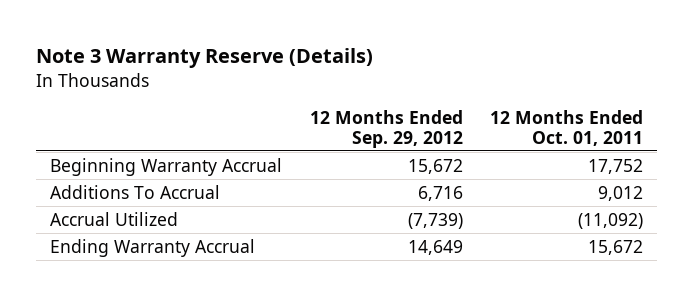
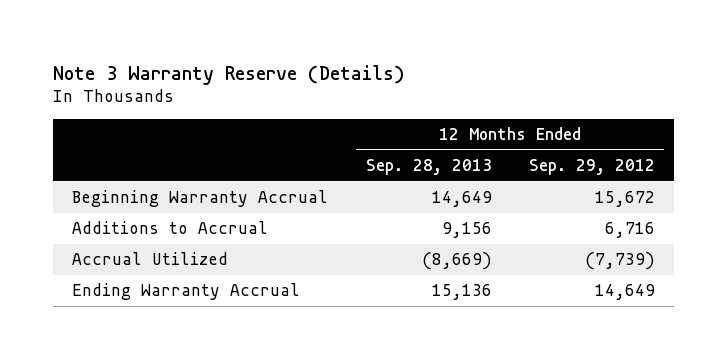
- | 12 Months Ended Sep. 29, 2012 | 12 Months Ended Oct. 01, 2011
+ | 12 Months Ended Sep. 28, 2013 | 12 Months Ended Sep. 29, 2012
- Additions To Accrual | 6,716 | 9,012
+ Additions to Accrual | 9,156 | 6,716

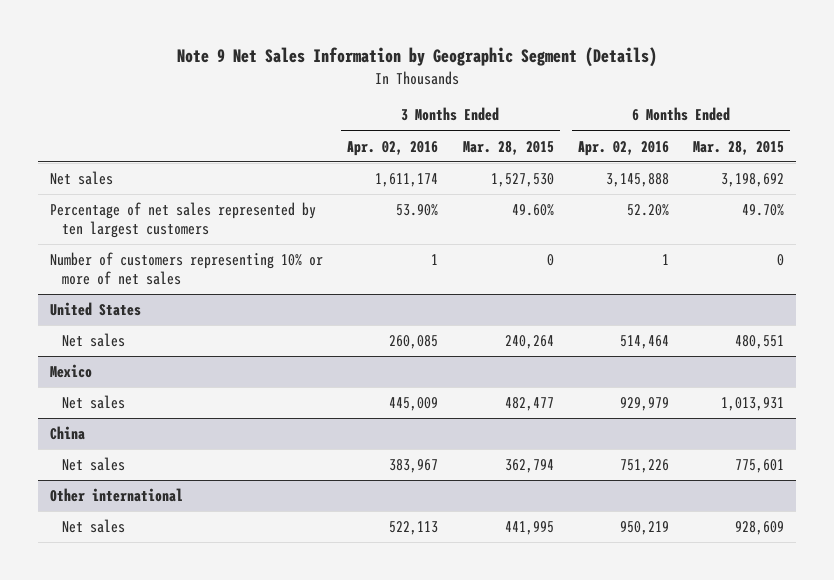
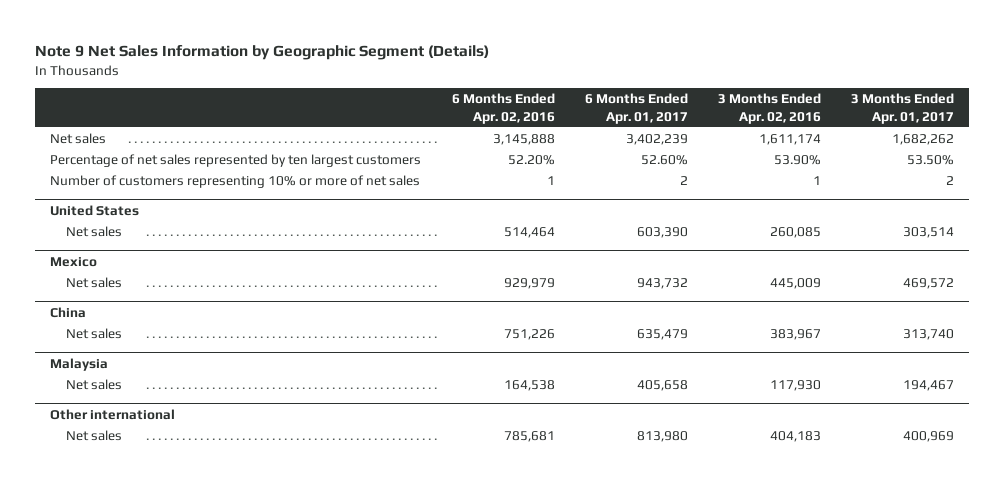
- | 3 Months Ended Apr. 02, 2016 | 3 Months Ended Mar. 28, 2015 | 6 Months Ended Apr. 02, 2016 | 6 Months Ended Mar. 28, 2015
+ | 6 Months Ended Apr. 02, 2016 | 6 Months Ended Apr. 01, 2017 | 3 Months Ended Apr. 02, 2016 | 3 Months Ended Apr. 01, 2017
+ Malaysia
+ Net sales | 164,538 | 405,658 | 117,930 | 194,467
@ Other international
- Net sales | 522,113 | 441,995 | 950,219 | 928,609
+ Net sales | 785,681 | 813,980 | 404,183 | 400,969

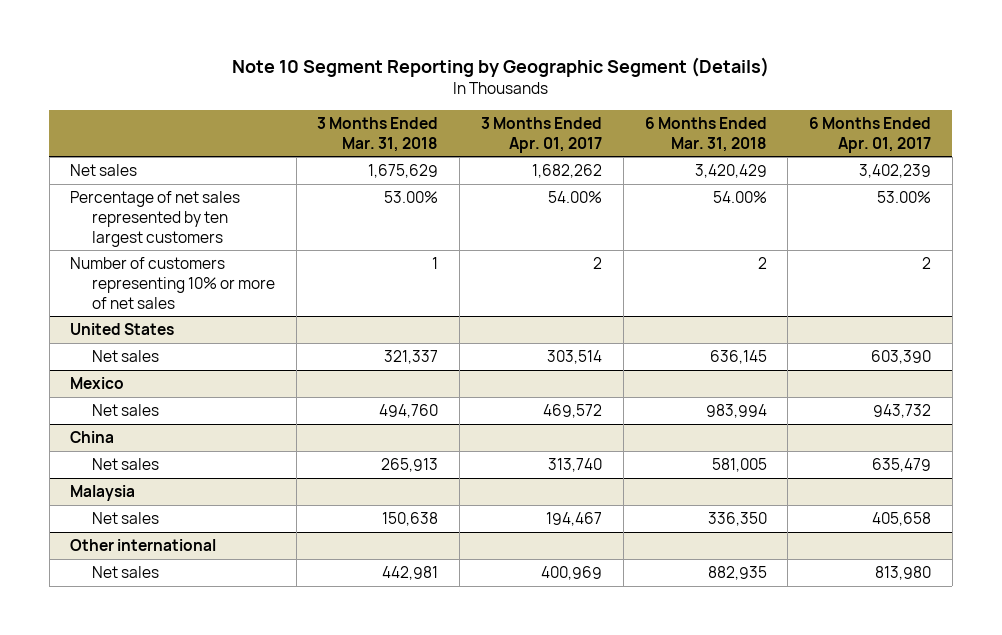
- Note 9 Net Sales Information by Geographic Segment (Details)
+ Note 10 Segment Reporting by Geographic Segment (Details)
- | 6 Months Ended Apr. 02, 2016 | 6 Months Ended Apr. 01, 2017 | 3 Months Ended Apr. 02, 2016 | 3 Months Ended Apr. 01, 2017
+ | 3 Months Ended Mar. 31, 2018 | 3 Months Ended Apr. 01, 2017 | 6 Months Ended Mar. 31, 2018 | 6 Months Ended Apr. 01, 2017
- Percentage of net sales represented by ten largest customers | 52.20% | 52.60% | 53.90% | 53.50%
+ Percentage of net sales represented by ten largest customers | 53.00% | 54.00% | 54.00% | 53.00%

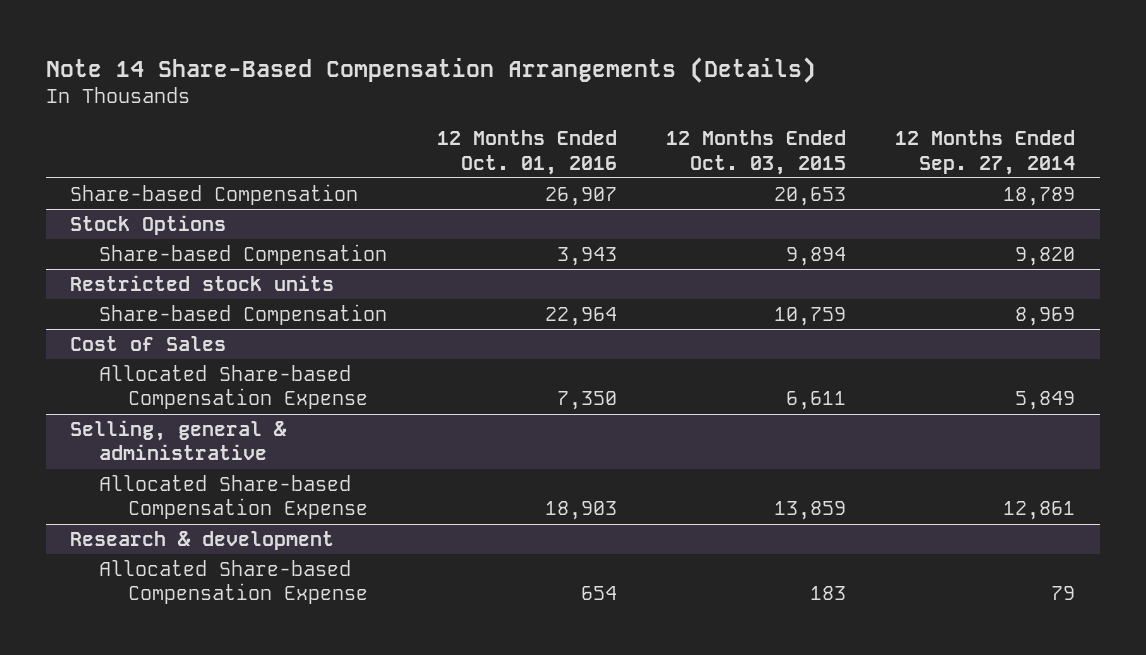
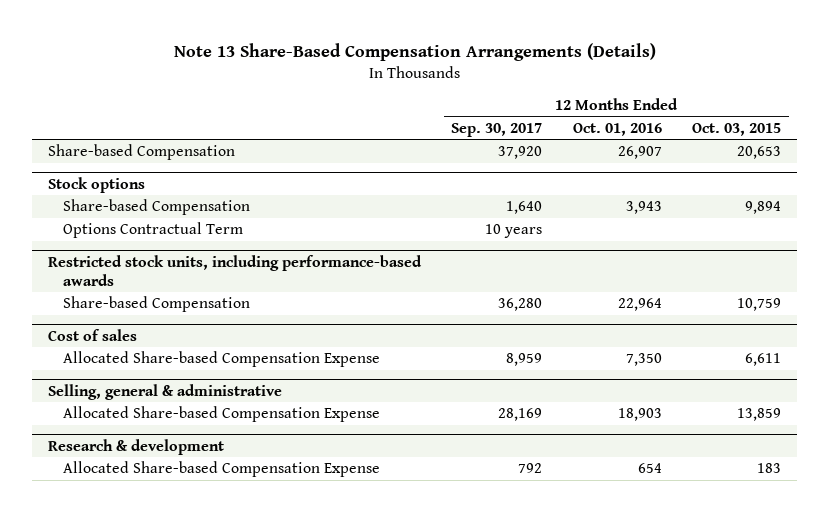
- Note 14 Share-Based Compensation Arrangements (Details)
+ Note 13 Share-Based Compensation Arrangements (Details)
- | 12 Months Ended Oct. 01, 2016 | 12 Months Ended Oct. 03, 2015 | 12 Months Ended Sep. 27, 2014
+ | 12 Months Ended Sep. 30, 2017 | 12 Months Ended Oct. 01, 2016 | 12 Months Ended Oct. 03, 2015
- Stock Options
+ Stock options
- Restricted stock units
+ Options Contractual Term | 10 years | |
+ Restricted stock units, including performance-based awards
- Cost of Sales
+ Cost of sales

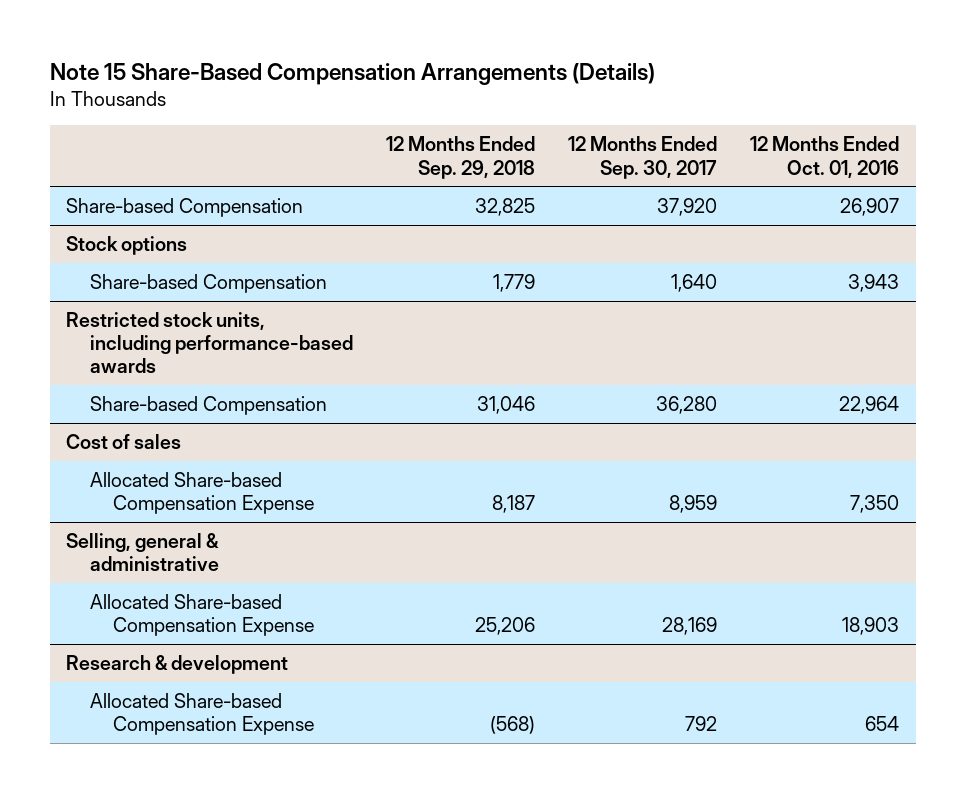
- Note 13 Share-Based Compensation Arrangements (Details)
+ Note 15 Share-Based Compensation Arrangements (Details)
- | 12 Months Ended Sep. 30, 2017 | 12 Months Ended Oct. 01, 2016 | 12 Months Ended Oct. 03, 2015
+ | 12 Months Ended Sep. 29, 2018 | 12 Months Ended Sep. 30, 2017 | 12 Months Ended Oct. 01, 2016
@ Stock options
- Options Contractual Term | 10 years | |

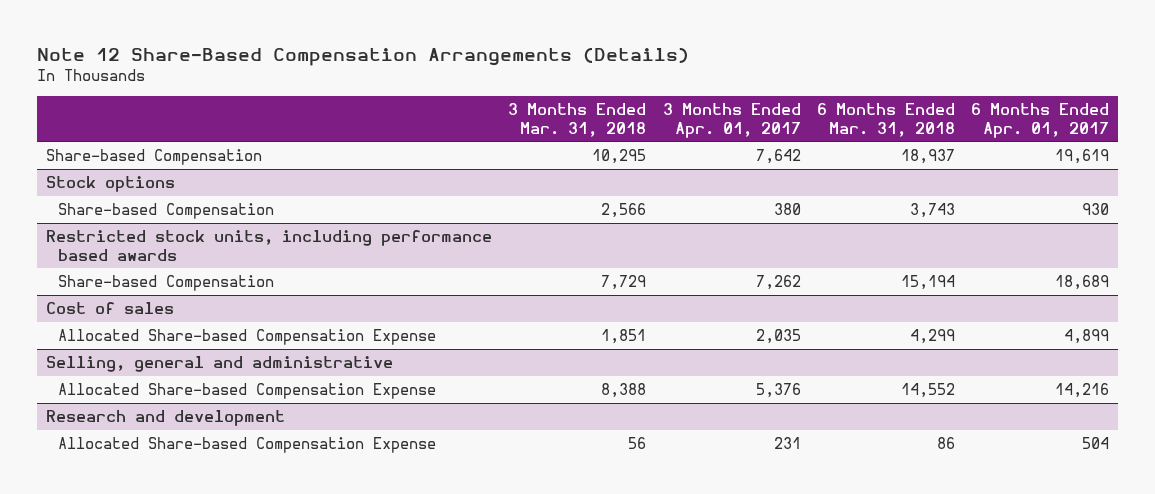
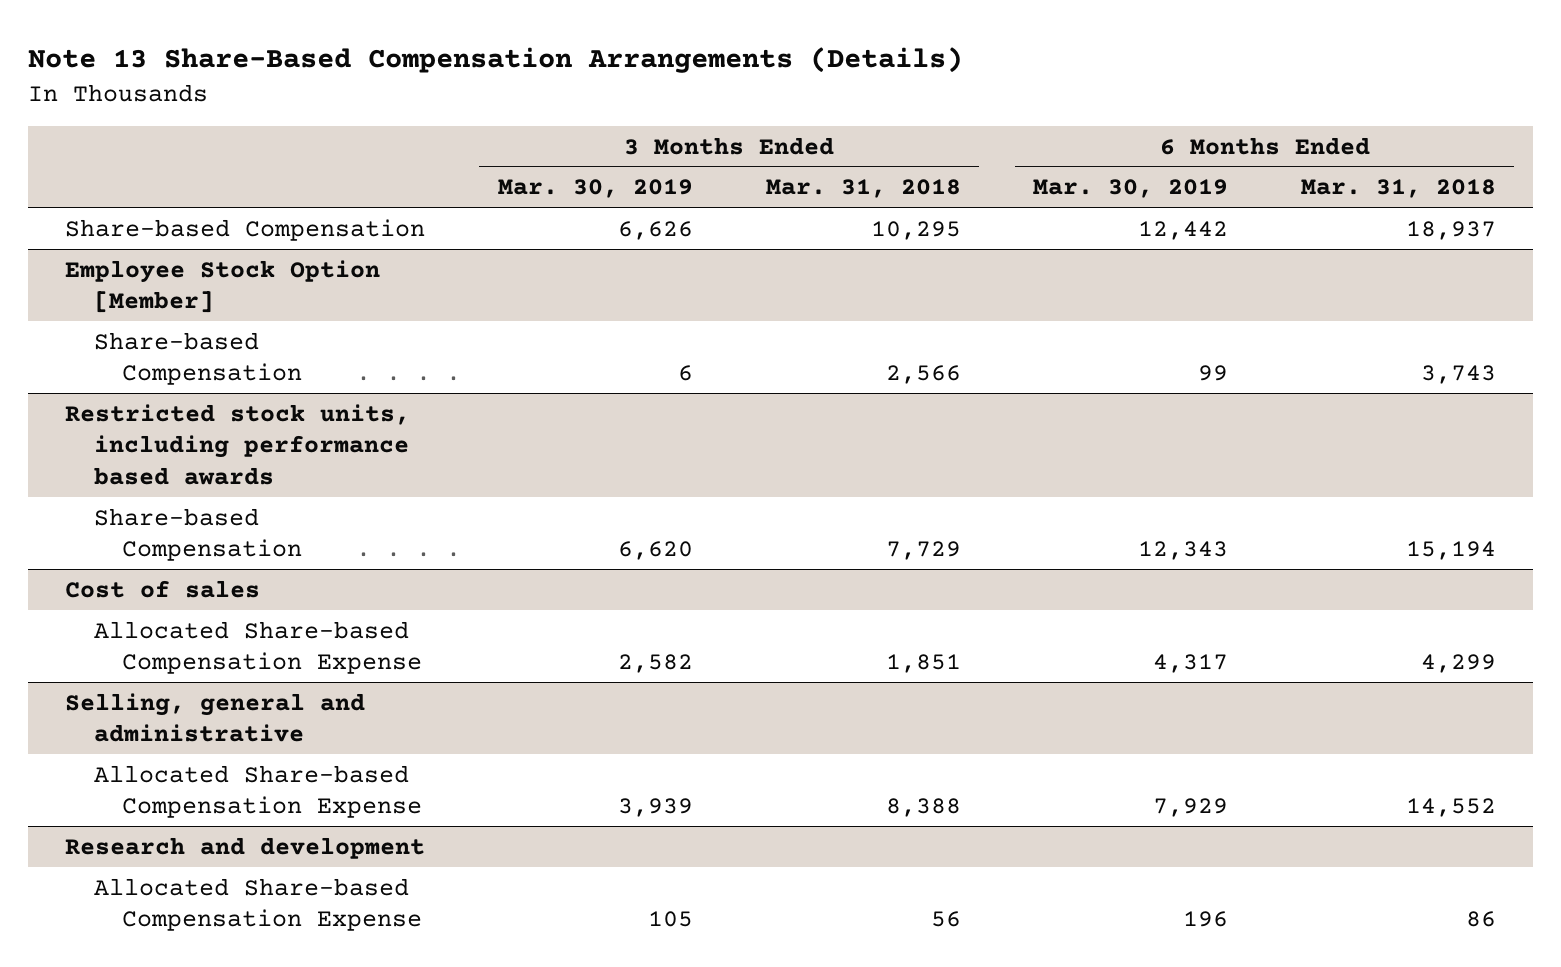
- Note 12 Share-Based Compensation Arrangements (Details)
+ Note 13 Share-Based Compensation Arrangements (Details)
- | 3 Months Ended Mar. 31, 2018 | 3 Months Ended Apr. 01, 2017 | 6 Months Ended Mar. 31, 2018 | 6 Months Ended Apr. 01, 2017
+ | 3 Months Ended Mar. 30, 2019 | 3 Months Ended Mar. 31, 2018 | 6 Months Ended Mar. 30, 2019 | 6 Months Ended Mar. 31, 2018
- Stock options
+ Employee Stock Option [Member]

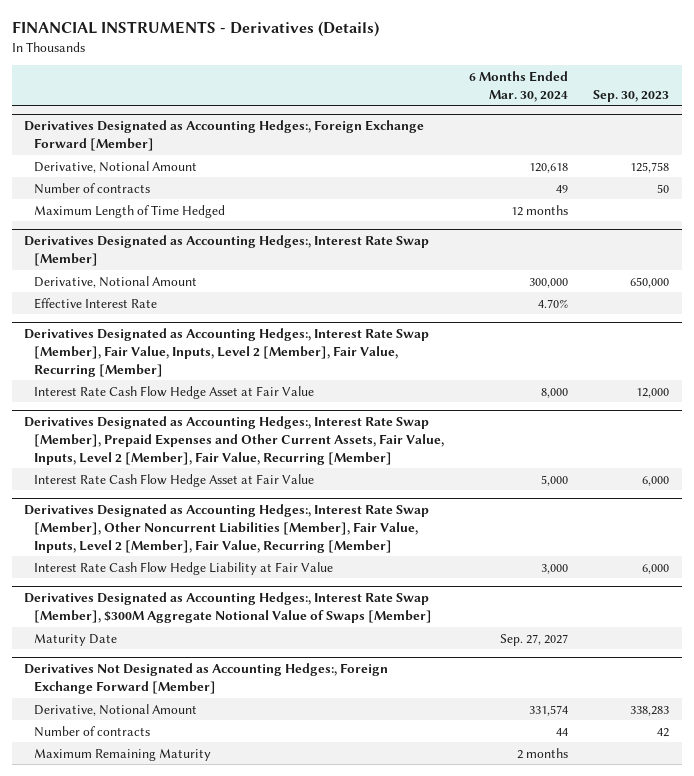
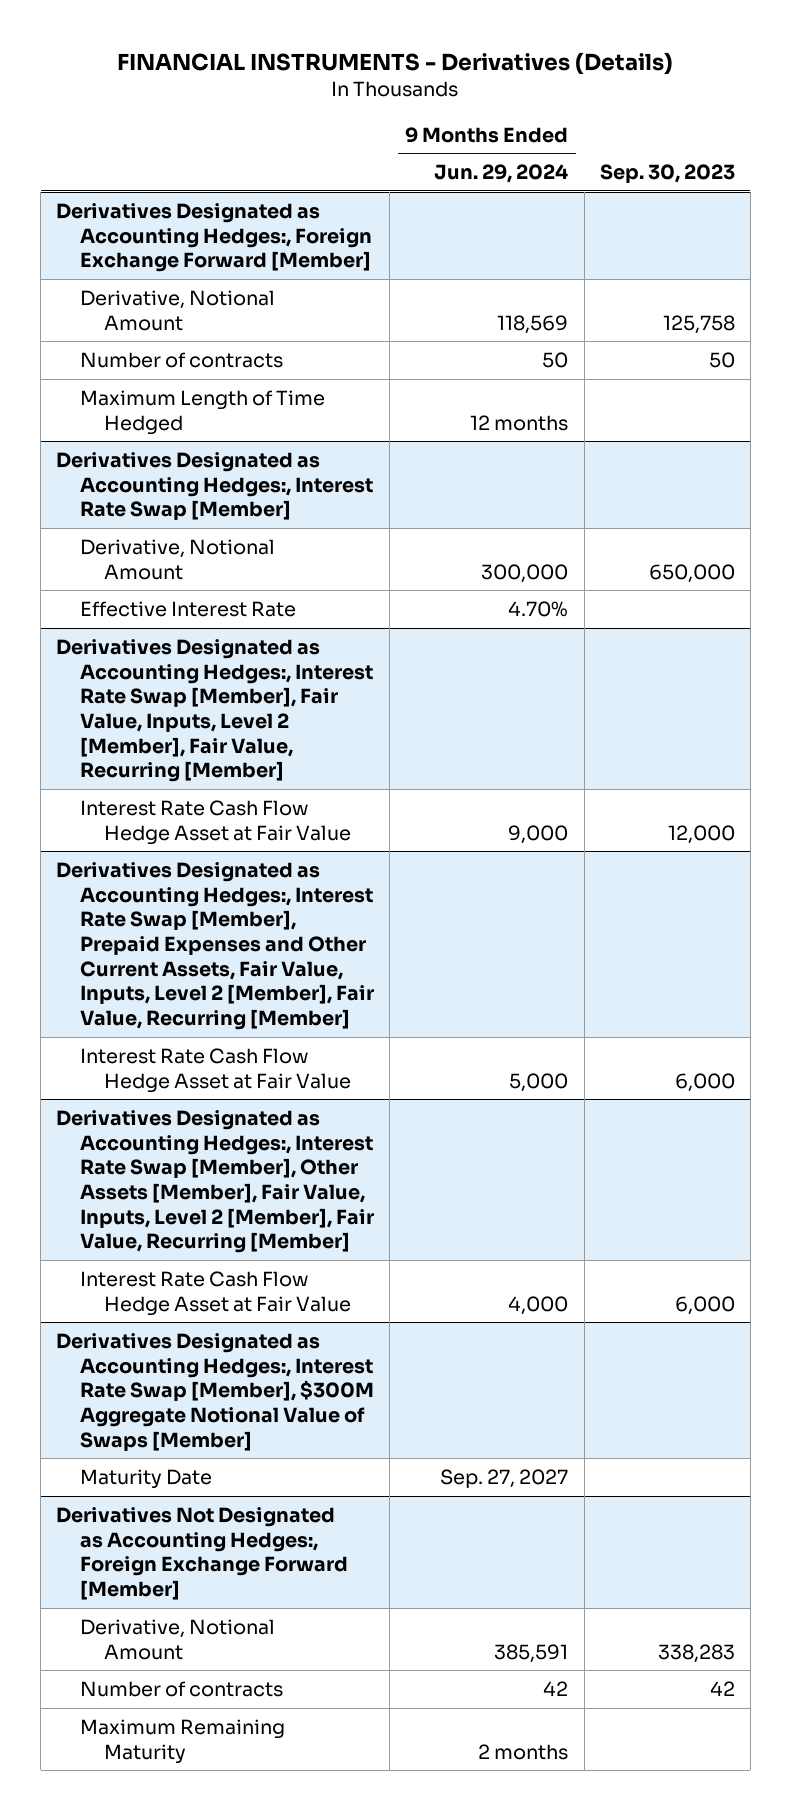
- | 6 Months Ended Mar. 30, 2024 | Sep. 30, 2023
+ | 9 Months Ended Jun. 29, 2024 | Sep. 30, 2023
- Derivatives Designated as Accounting Hedges:, Interest Rate Swap [Member], Other Noncurrent Liabilities [Member], Fair Value, Inputs, Level 2 [Member], Fair Value, Recurring [Member]
- Interest Rate Cash Flow Hedge Liability at Fair Value | 3,000 | 6,000
+ Derivatives Designated as Accounting Hedges:, Interest Rate Swap [Member], Other Assets [Member], Fair Value, Inputs, Level 2 [Member], Fair Value, Recurring [Member]
+ Interest Rate Cash Flow Hedge Asset at Fair Value | 4,000 | 6,000

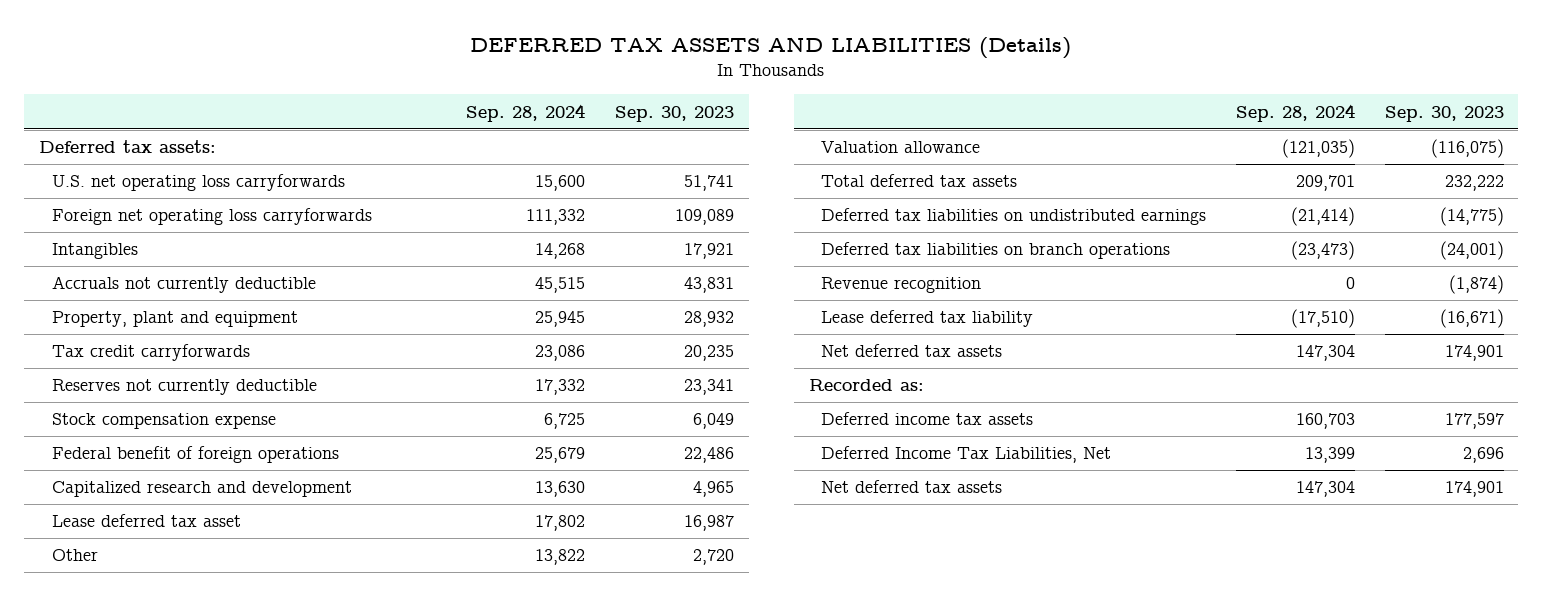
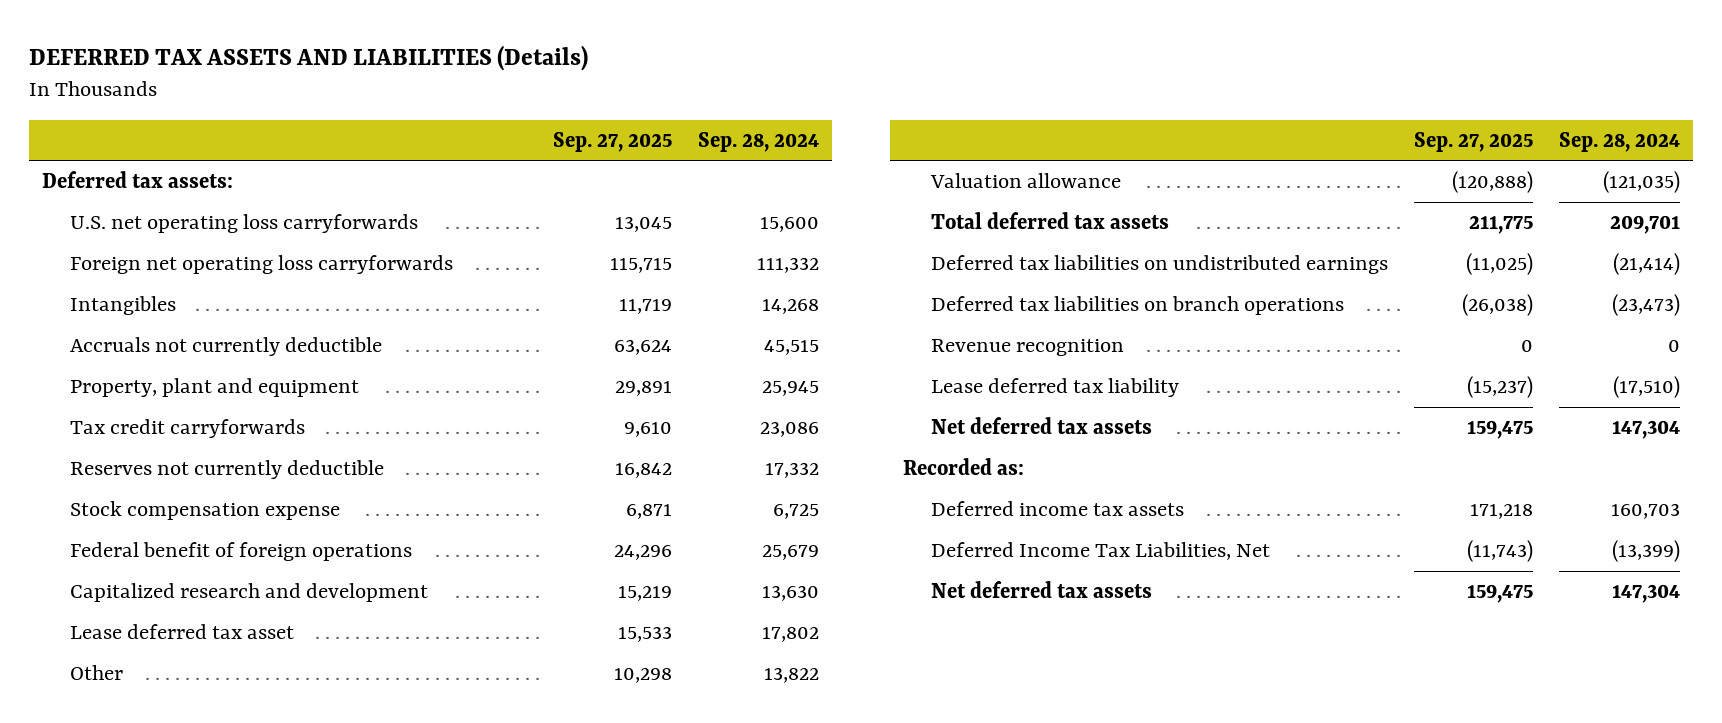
- | Sep. 28, 2024 | Sep. 30, 2023
+ | Sep. 27, 2025 | Sep. 28, 2024
- Deferred Income Tax Liabilities, Net | 13,399 | 2,696
+ Deferred Income Tax Liabilities, Net | (11,743) | (13,399)

